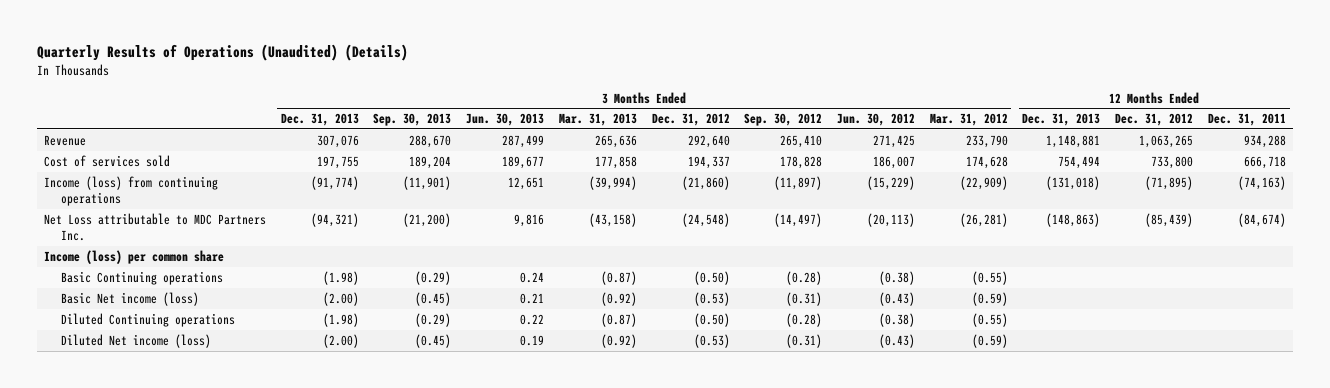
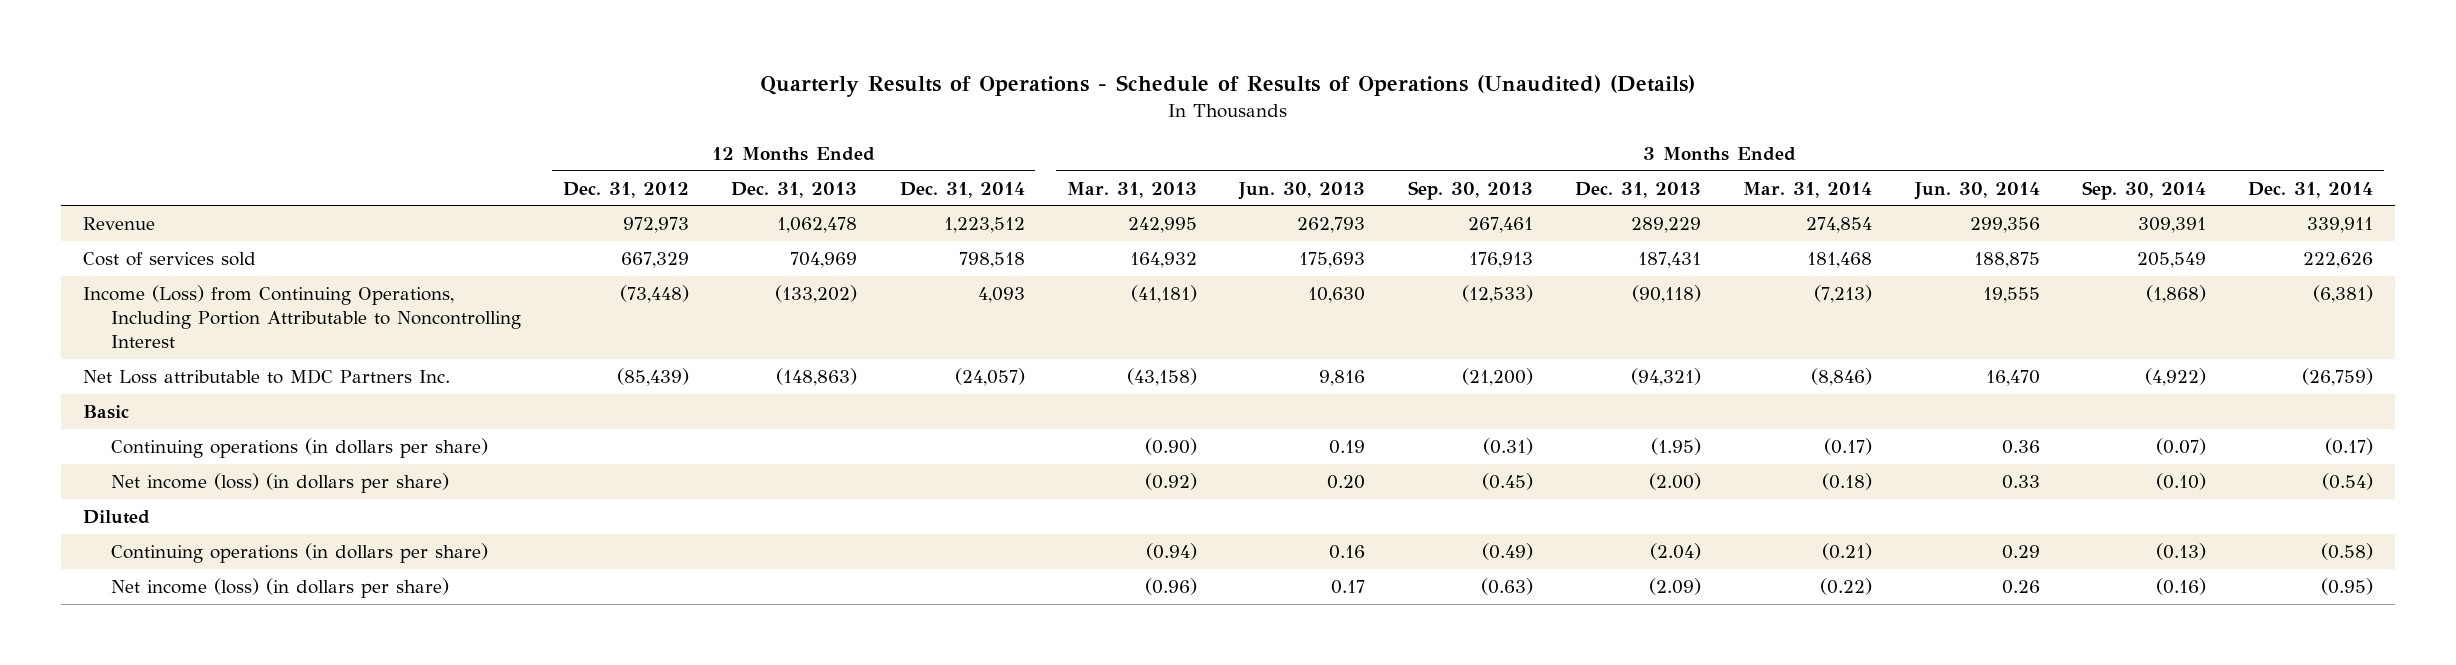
- Quarterly Results of Operations (Unaudited) (Details)
+ Quarterly Results of Operations - Schedule of Results of Operations (Unaudited) (Details)
- | 3 Months Ended Dec. 31, 2013 | 3 Months Ended Sep. 30, 2013 | 3 Months Ended Jun. 30, 2013 | 3 Months Ended Mar. 31, 2013 | 3 Months Ended Dec. 31, 2012 | 3 Months Ended Sep. 30, 2012 | 3 Months Ended Jun. 30, 2012 | 3 Months Ended Mar. 31, 2012 | 12 Months Ended Dec. 31, 2013 | 12 Months Ended Dec. 31, 2012 | 12 Months Ended Dec. 31, 2011
+ | 12 Months Ended Dec. 31, 2012 | 12 Months Ended Dec. 31, 2013 | 12 Months Ended Dec. 31, 2014 | 3 Months Ended Mar. 31, 2013 | 3 Months Ended Jun. 30, 2013 | 3 Months Ended Sep. 30, 2013 | 3 Months Ended Dec. 31, 2013 | 3 Months Ended Mar. 31, 2014 | 3 Months Ended Jun. 30, 2014 | 3 Months Ended Sep. 30, 2014 | 3 Months Ended Dec. 31, 2014
- Revenue | 307,076 | 288,670 | 287,499 | 265,636 | 292,640 | 265,410 | 271,425 | 233,790 | 1,148,881 | 1,063,265 | 934,288
- Cost of services sold | 197,755 | 189,204 | 189,677 | 177,858 | 194,337 | 178,828 | 186,007 | 174,628 | 754,494 | 733,800 | 666,718
- Income (loss) from continuing operations | (91,774) | (11,901) | 12,651 | (39,994) | (21,860) | (11,897) | (15,229) | (22,909) | (131,018) | (71,895) | (74,163)
+ Revenue | 972,973 | 1,062,478 | 1,223,512 | 242,995 | 262,793 | 267,461 | 289,229 | 274,854 | 299,356 | 309,391 | 339,911
+ Cost of services sold | 667,329 | 704,969 | 798,518 | 164,932 | 175,693 | 176,913 | 187,431 | 181,468 | 188,875 | 205,549 | 222,626
+ Income (Loss) from Continuing Operations, Including Portion Attributable to Noncontrolling Interest | (73,448) | (133,202) | 4,093 | (41,181) | 10,630 | (12,533) | (90,118) | (7,213) | 19,555 | (1,868) | (6,381)
- Income (loss) per common share
- Basic Continuing operations | (1.98) | (0.29) | 0.24 | (0.87) | (0.50) | (0.28) | (0.38) | (0.55) | | |
- Basic Net income (loss) | (2.00) | (0.45) | 0.21 | (0.92) | (0.53) | (0.31) | (0.43) | (0.59) | | |
- Diluted Continuing operations | (1.98) | (0.29) | 0.22 | (0.87) | (0.50) | (0.28) | (0.38) | (0.55) | | |
- Diluted Net income (loss) | (2.00) | (0.45) | 0.19 | (0.92) | (0.53) | (0.31) | (0.43) | (0.59) | | |
+ Basic
+ Continuing operations (in dollars per share) | | | | (0.90) | 0.19 | (0.31) | (1.95) | (0.17) | 0.36 | (0.07) | (0.17)
+ Net income (loss) (in dollars per share) | | | | (0.92) | 0.20 | (0.45) | (2.00) | (0.18) | 0.33 | (0.10) | (0.54)
+ Diluted
+ Continuing operations (in dollars per share) | | | | (0.94) | 0.16 | (0.49) | (2.04) | (0.21) | 0.29 | (0.13) | (0.58)
+ Net income (loss) (in dollars per share) | | | | (0.96) | 0.17 | (0.63) | (2.09) | (0.22) | 0.26 | (0.16) | (0.95)

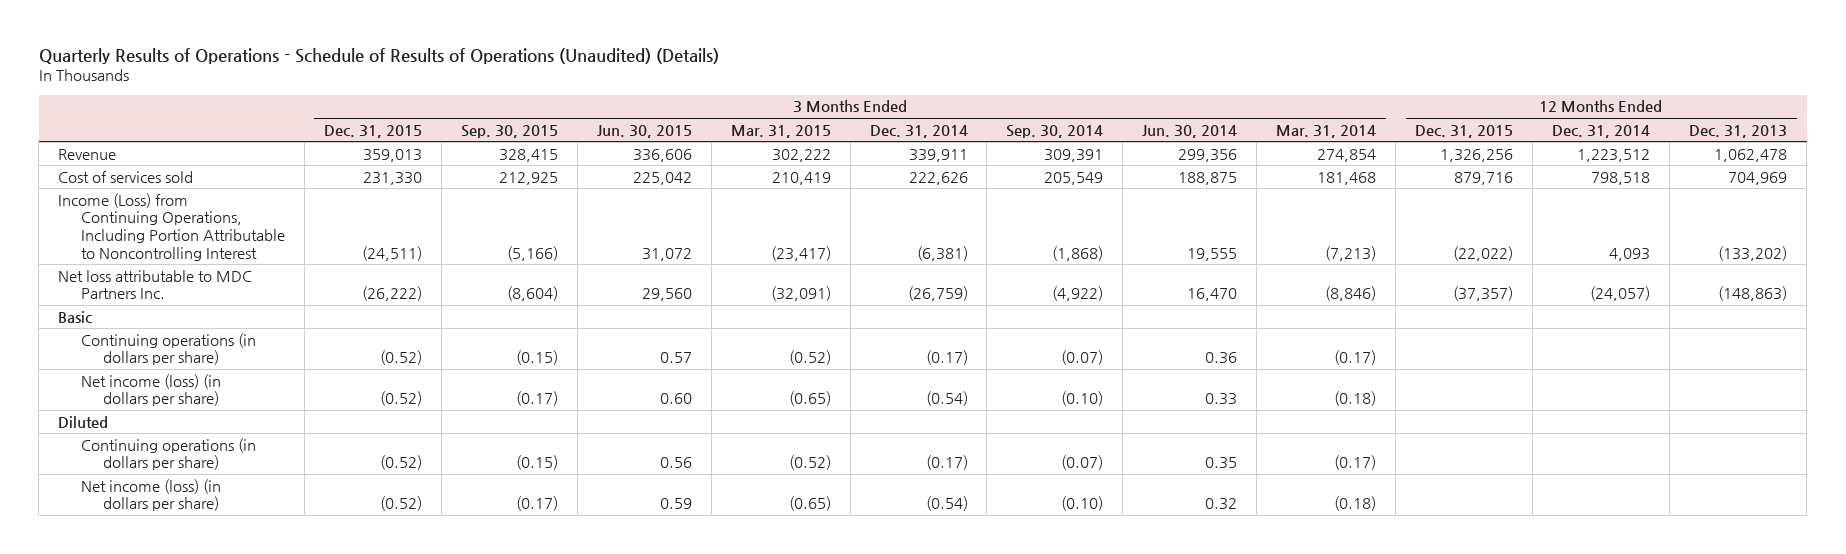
- | 12 Months Ended Dec. 31, 2012 | 12 Months Ended Dec. 31, 2013 | 12 Months Ended Dec. 31, 2014 | 3 Months Ended Mar. 31, 2013 | 3 Months Ended Jun. 30, 2013 | 3 Months Ended Sep. 30, 2013 | 3 Months Ended Dec. 31, 2013 | 3 Months Ended Mar. 31, 2014 | 3 Months Ended Jun. 30, 2014 | 3 Months Ended Sep. 30, 2014 | 3 Months Ended Dec. 31, 2014
+ | 3 Months Ended Dec. 31, 2015 | 3 Months Ended Sep. 30, 2015 | 3 Months Ended Jun. 30, 2015 | 3 Months Ended Mar. 31, 2015 | 3 Months Ended Dec. 31, 2014 | 3 Months Ended Sep. 30, 2014 | 3 Months Ended Jun. 30, 2014 | 3 Months Ended Mar. 31, 2014 | 12 Months Ended Dec. 31, 2015 | 12 Months Ended Dec. 31, 2014 | 12 Months Ended Dec. 31, 2013
- Net Loss attributable to MDC Partners Inc. | (85,439) | (148,863) | (24,057) | (43,158) | 9,816 | (21,200) | (94,321) | (8,846) | 16,470 | (4,922) | (26,759)
+ Net loss attributable to MDC Partners Inc. | (26,222) | (8,604) | 29,560 | (32,091) | (26,759) | (4,922) | 16,470 | (8,846) | (37,357) | (24,057) | (148,863)
- Continuing operations (in dollars per share) | | | | (0.94) | 0.16 | (0.49) | (2.04) | (0.21) | 0.29 | (0.13) | (0.58)
- Net income (loss) (in dollars per share) | | | | (0.96) | 0.17 | (0.63) | (2.09) | (0.22) | 0.26 | (0.16) | (0.95)
+ Continuing operations (in dollars per share) | (0.52) | (0.15) | 0.56 | (0.52) | (0.17) | (0.07) | 0.35 | (0.17) | | |
+ Net income (loss) (in dollars per share) | (0.52) | (0.17) | 0.59 | (0.65) | (0.54) | (0.10) | 0.32 | (0.18) | | |

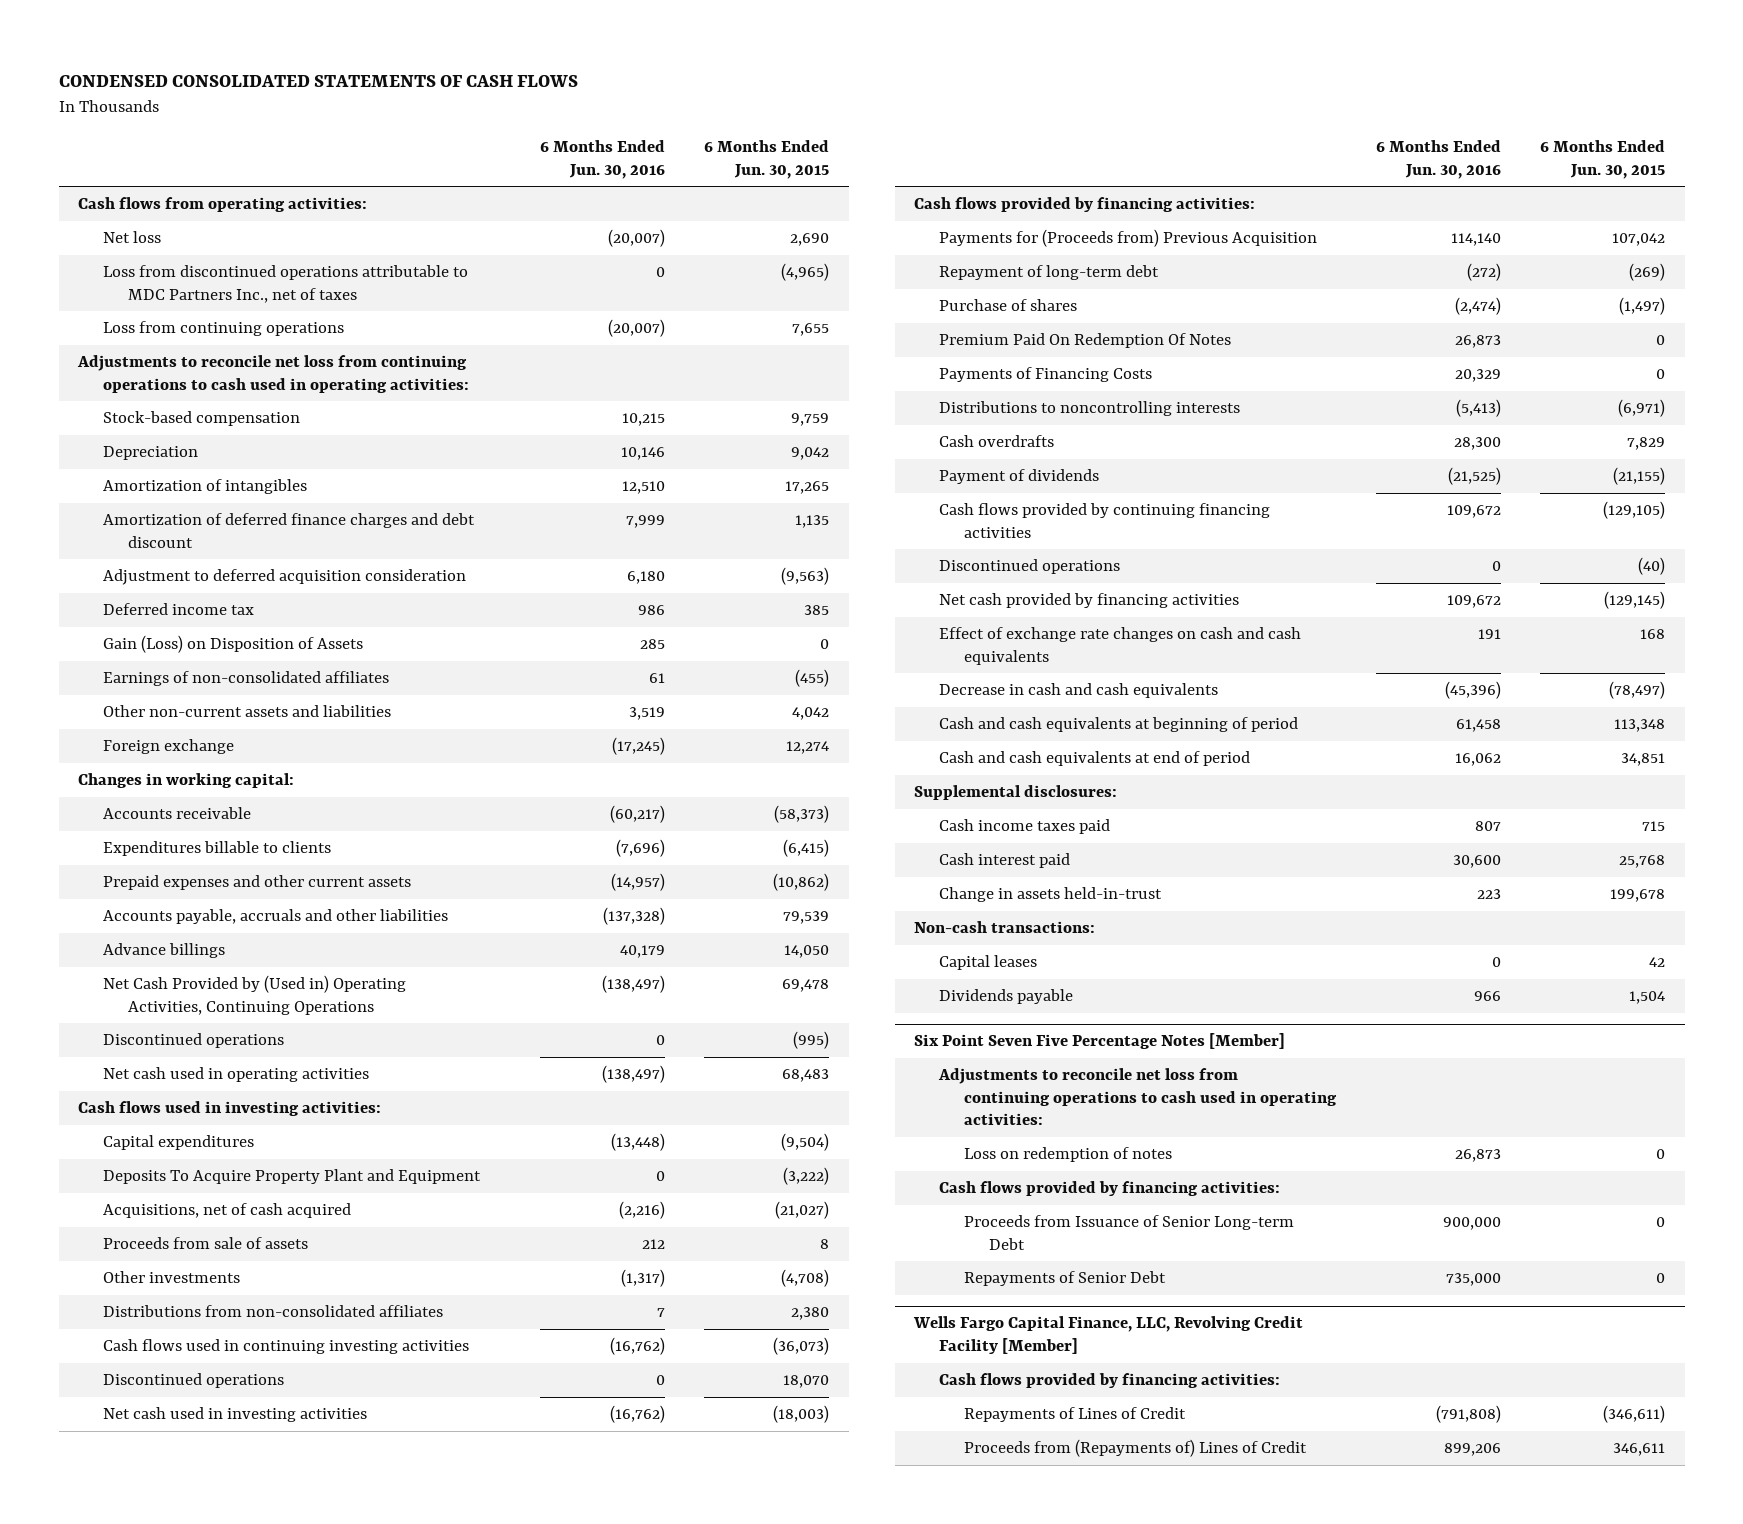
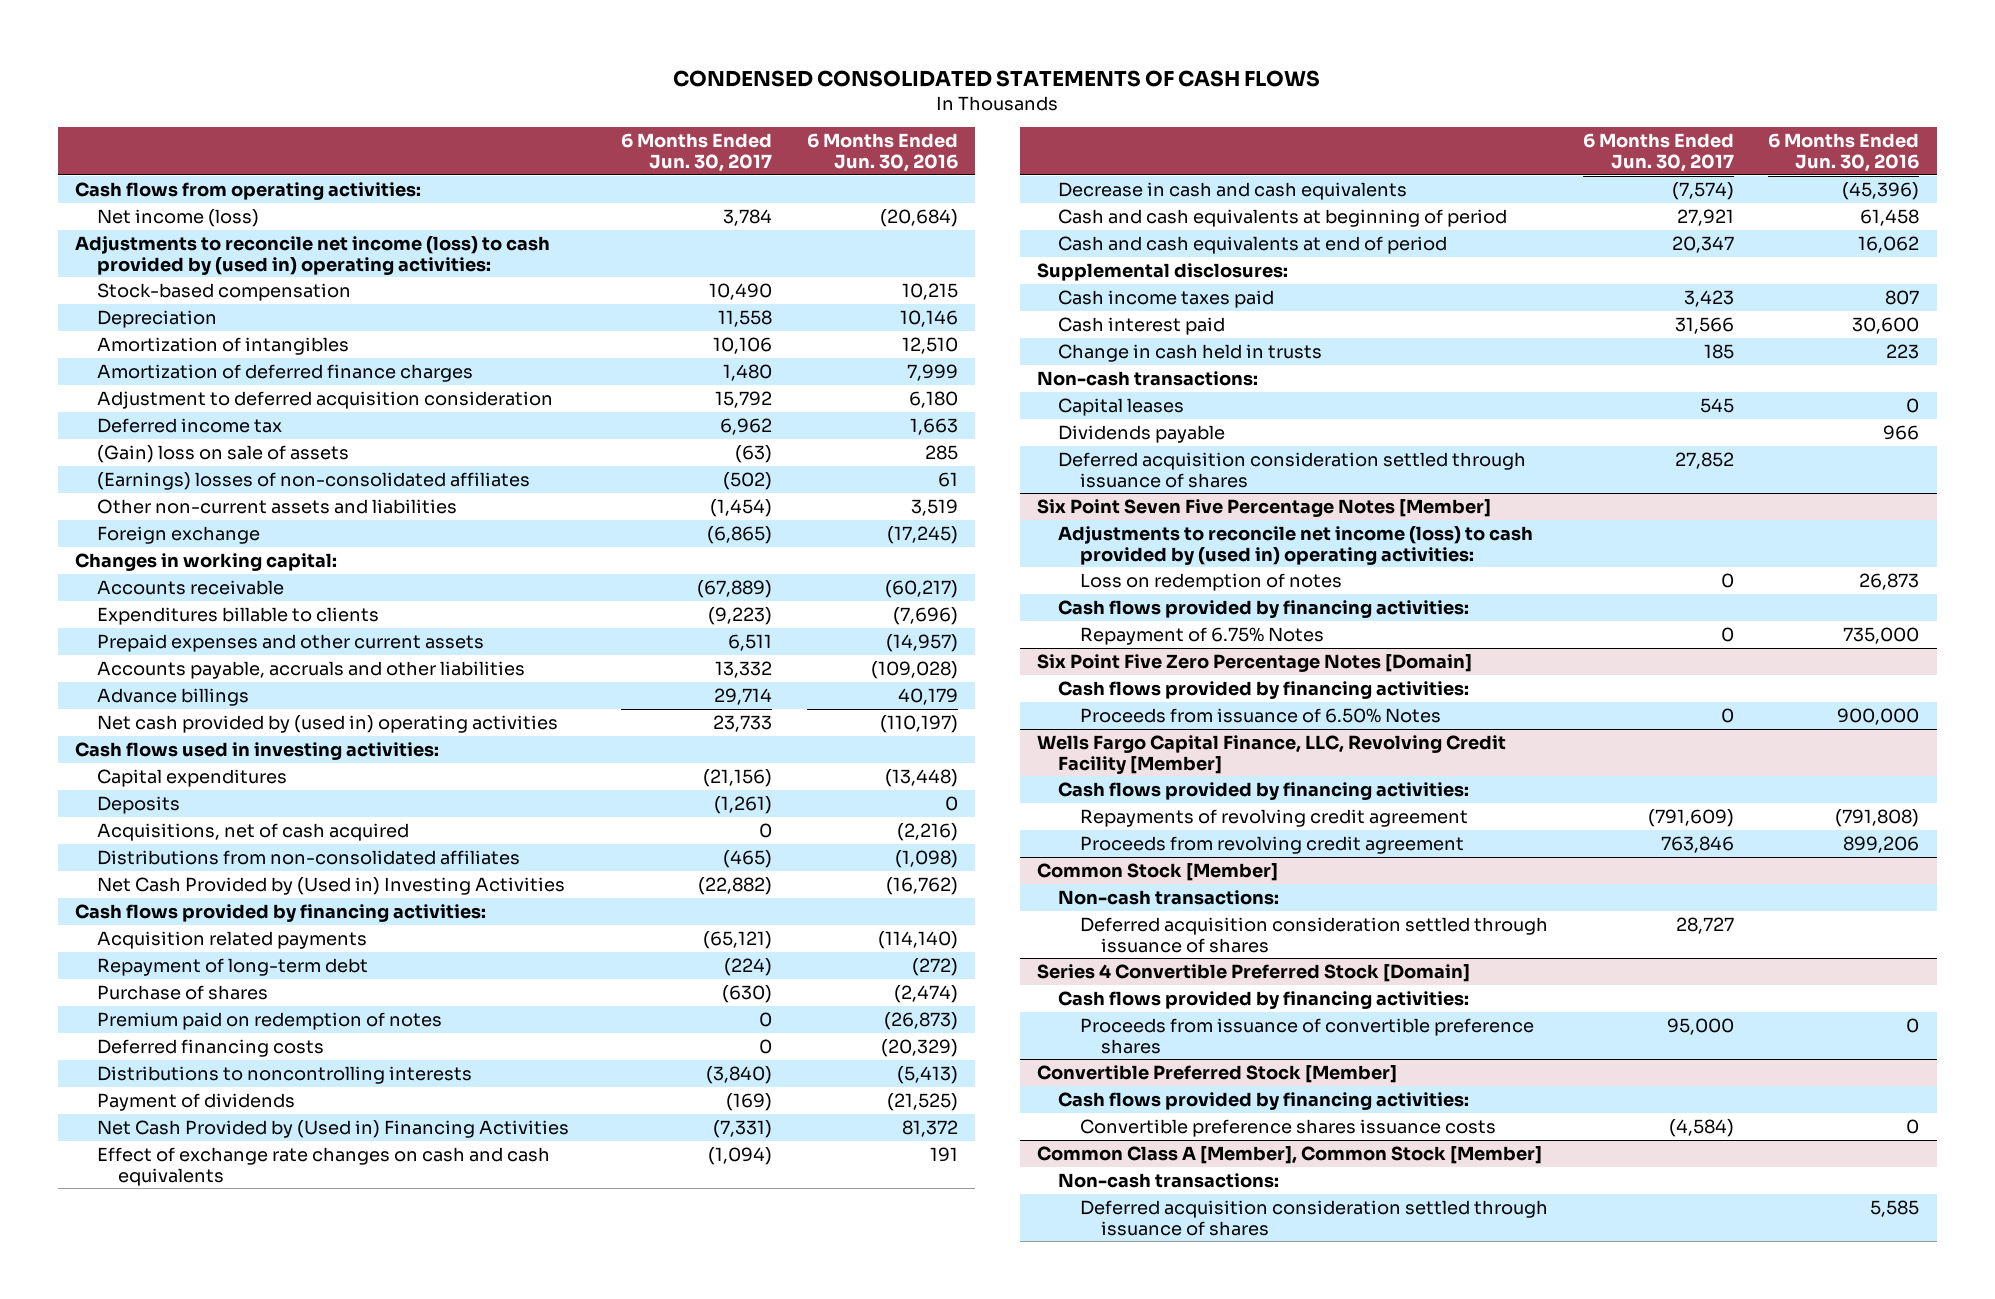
- | 6 Months Ended Jun. 30, 2016 | 6 Months Ended Jun. 30, 2015
+ | 6 Months Ended Jun. 30, 2017 | 6 Months Ended Jun. 30, 2016
- Net loss | (20,007) | 2,690
- Loss from discontinued operations attributable to MDC Partners Inc., net of taxes | 0 | (4,965)
- Loss from continuing operations | (20,007) | 7,655
- Adjustments to reconcile net loss from continuing operations to cash used in operating activities:
+ Net income (loss) | 3,784 | (20,684)
+ Adjustments to reconcile net income (loss) to cash provided by (used in) operating activities:
- Amortization of deferred finance charges and debt discount | 7,999 | 1,135
+ Amortization of deferred finance charges | 1,480 | 7,999
- Deferred income tax | 986 | 385
- Gain (Loss) on Disposition of Assets | 285 | 0
- Earnings of non-consolidated affiliates | 61 | (455)
+ Deferred income tax | 6,962 | 1,663
+ (Gain) loss on sale of assets | (63) | 285
+ (Earnings) losses of non-consolidated affiliates | (502) | 61
- Accounts payable, accruals and other liabilities | (137,328) | 79,539
+ Accounts payable, accruals and other liabilities | 13,332 | (109,028)
- Net Cash Provided by (Used in) Operating Activities, Continuing Operations | (138,497) | 69,478
- Discontinued operations | 0 | (995)
- Net cash used in operating activities | (138,497) | 68,483
+ Net cash provided by (used in) operating activities | 23,733 | (110,197)
- Deposits To Acquire Property Plant and Equipment | 0 | (3,222)
+ Deposits | (1,261) | 0
- Proceeds from sale of assets | 212 | 8
- Other investments | (1,317) | (4,708)
- Distributions from non-consolidated affiliates | 7 | 2,380
- Cash flows used in continuing investing activities | (16,762) | (36,073)
- Discontinued operations | 0 | 18,070
- Net cash used in investing activities | (16,762) | (18,003)
+ Distributions from non-consolidated affiliates | (465) | (1,098)
+ Net Cash Provided by (Used in) Investing Activities | (22,882) | (16,762)
- Payments for (Proceeds from) Previous Acquisition | 114,140 | 107,042
+ Acquisition related payments | (65,121) | (114,140)
- Premium Paid On Redemption Of Notes | 26,873 | 0
- Payments of Financing Costs | 20,329 | 0
+ Premium paid on redemption of notes | 0 | (26,873)
+ Deferred financing costs | 0 | (20,329)
- Cash overdrafts | 28,300 | 7,829
- Cash flows provided by continuing financing activities | 109,672 | (129,105)
- Discontinued operations | 0 | (40)
- Net cash provided by financing activities | 109,672 | (129,145)
+ Net Cash Provided by (Used in) Financing Activities | (7,331) | 81,372
- Change in assets held-in-trust | 223 | 199,678
+ Change in cash held in trusts | 185 | 223
+ Deferred acquisition consideration settled through issuance of shares | 27,852 |
@ Six Point Seven Five Percentage Notes [Member]
- Adjustments to reconcile net loss from continuing operations to cash used in operating activities:
+ Adjustments to reconcile net income (loss) to cash provided by (used in) operating activities:
- Proceeds from Issuance of Senior Long-term Debt | 900,000 | 0
- Repayments of Senior Debt | 735,000 | 0
+ Repayment of 6.75% Notes | 0 | 735,000
+ Six Point Five Zero Percentage Notes [Domain]
+ Cash flows provided by financing activities:
+ Proceeds from issuance of 6.50% Notes | 0 | 900,000
@ Wells Fargo Capital Finance, LLC, Revolving Credit Facility [Member]
- Repayments of Lines of Credit | (791,808) | (346,611)
- Proceeds from (Repayments of) Lines of Credit | 899,206 | 346,611
+ Repayments of revolving credit agreement | (791,609) | (791,808)
+ Proceeds from revolving credit agreement | 763,846 | 899,206
+ Common Stock [Member]
+ Non-cash transactions:
+ Deferred acquisition consideration settled through issuance of shares | 28,727 |
+ Series 4 Convertible Preferred Stock [Domain]
+ Cash flows provided by financing activities:
+ Proceeds from issuance of convertible preference shares | 95,000 | 0
+ Convertible Preferred Stock [Member]
+ Cash flows provided by financing activities:
+ Convertible preference shares issuance costs | (4,584) | 0
+ Common Class A [Member], Common Stock [Member]
+ Non-cash transactions:
+ Deferred acquisition consideration settled through issuance of shares | | 5,585

